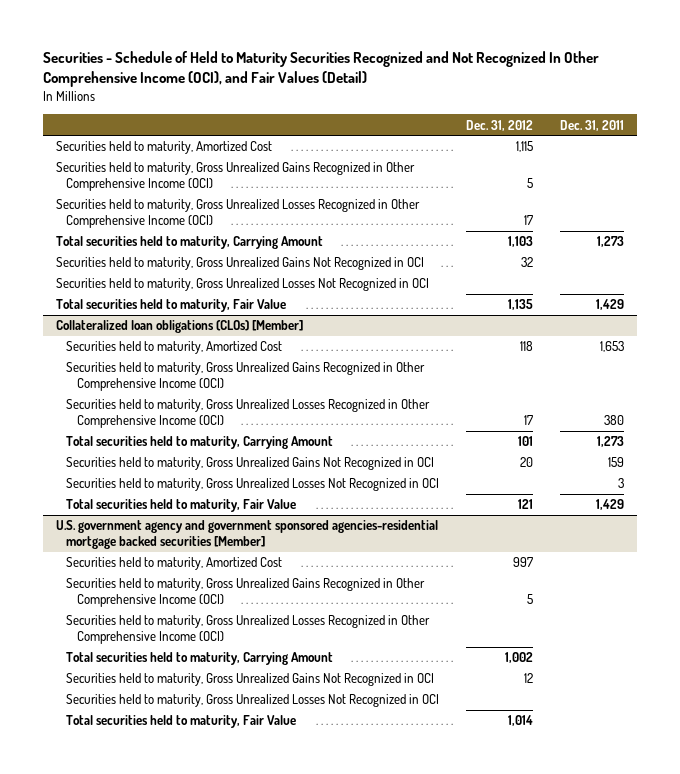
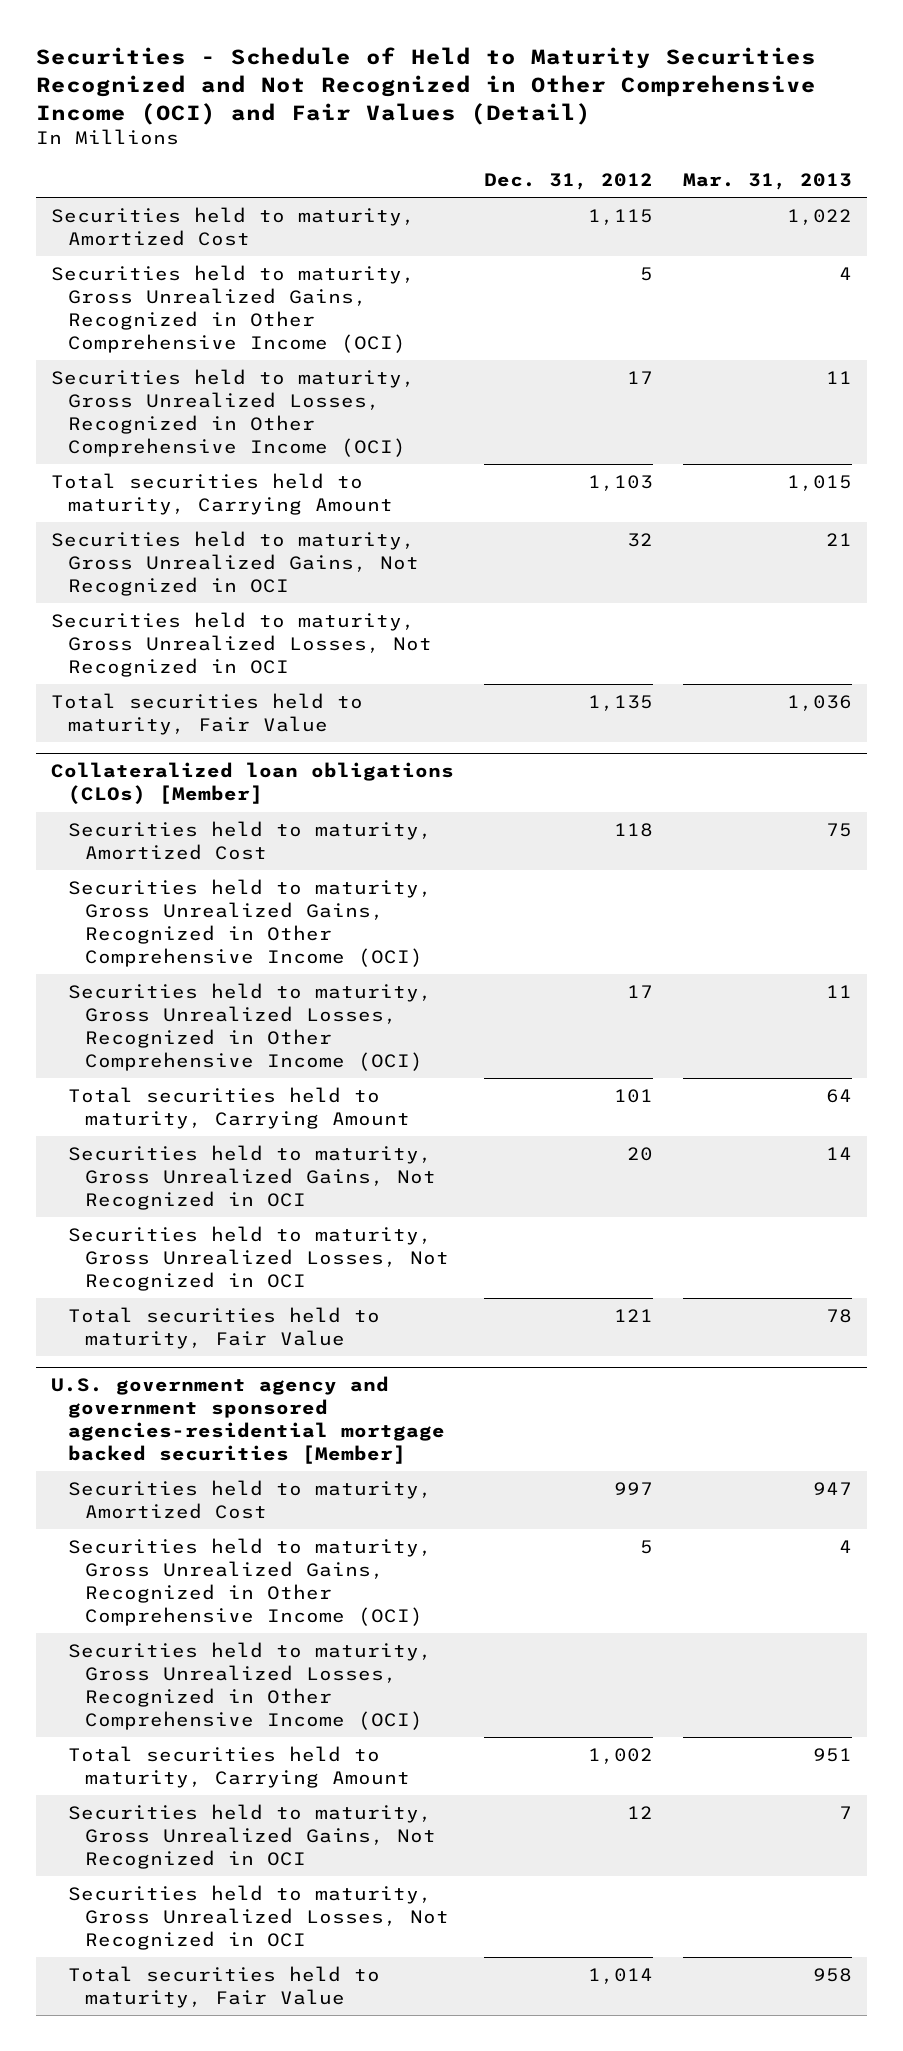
- Securities - Schedule of Held to Maturity Securities Recognized and Not Recognized In Other Comprehensive Income (OCI), and Fair Values (Detail)
+ Securities - Schedule of Held to Maturity Securities Recognized and Not Recognized in Other Comprehensive Income (OCI) and Fair Values (Detail)
- | Dec. 31, 2012 | Dec. 31, 2011
+ | Dec. 31, 2012 | Mar. 31, 2013
- Securities held to maturity, Gross Unrealized Gains Recognized in Other Comprehensive Income (OCI) | 5 |
- Securities held to maturity, Gross Unrealized Losses Recognized in Other Comprehensive Income (OCI) | 17 |
+ Securities held to maturity, Gross Unrealized Gains, Recognized in Other Comprehensive Income (OCI) | 5 | 4
+ Securities held to maturity, Gross Unrealized Losses, Recognized in Other Comprehensive Income (OCI) | 17 | 11
- Securities held to maturity, Gross Unrealized Gains Not Recognized in OCI | 32 |
- Securities held to maturity, Gross Unrealized Losses Not Recognized in OCI
+ Securities held to maturity, Gross Unrealized Gains, Not Recognized in OCI | 32 | 21
+ Securities held to maturity, Gross Unrealized Losses, Not Recognized in OCI
@ Collateralized loan obligations (CLOs) [Member]
- Securities held to maturity, Gross Unrealized Gains Recognized in Other Comprehensive Income (OCI)
- Securities held to maturity, Gross Unrealized Losses Recognized in Other Comprehensive Income (OCI) | 17 | 380
+ Securities held to maturity, Gross Unrealized Gains, Recognized in Other Comprehensive Income (OCI)
+ Securities held to maturity, Gross Unrealized Losses, Recognized in Other Comprehensive Income (OCI) | 17 | 11
- Securities held to maturity, Gross Unrealized Gains Not Recognized in OCI | 20 | 159
- Securities held to maturity, Gross Unrealized Losses Not Recognized in OCI | | 3
+ Securities held to maturity, Gross Unrealized Gains, Not Recognized in OCI | 20 | 14
+ Securities held to maturity, Gross Unrealized Losses, Not Recognized in OCI
@ U.S. government agency and government sponsored agencies-residential mortgage backed securities [Member]
- Securities held to maturity, Gross Unrealized Gains Recognized in Other Comprehensive Income (OCI) | 5 |
- Securities held to maturity, Gross Unrealized Losses Recognized in Other Comprehensive Income (OCI)
+ Securities held to maturity, Gross Unrealized Gains, Recognized in Other Comprehensive Income (OCI) | 5 | 4
+ Securities held to maturity, Gross Unrealized Losses, Recognized in Other Comprehensive Income (OCI)
- Securities held to maturity, Gross Unrealized Gains Not Recognized in OCI | 12 |
- Securities held to maturity, Gross Unrealized Losses Not Recognized in OCI
+ Securities held to maturity, Gross Unrealized Gains, Not Recognized in OCI | 12 | 7
+ Securities held to maturity, Gross Unrealized Losses, Not Recognized in OCI

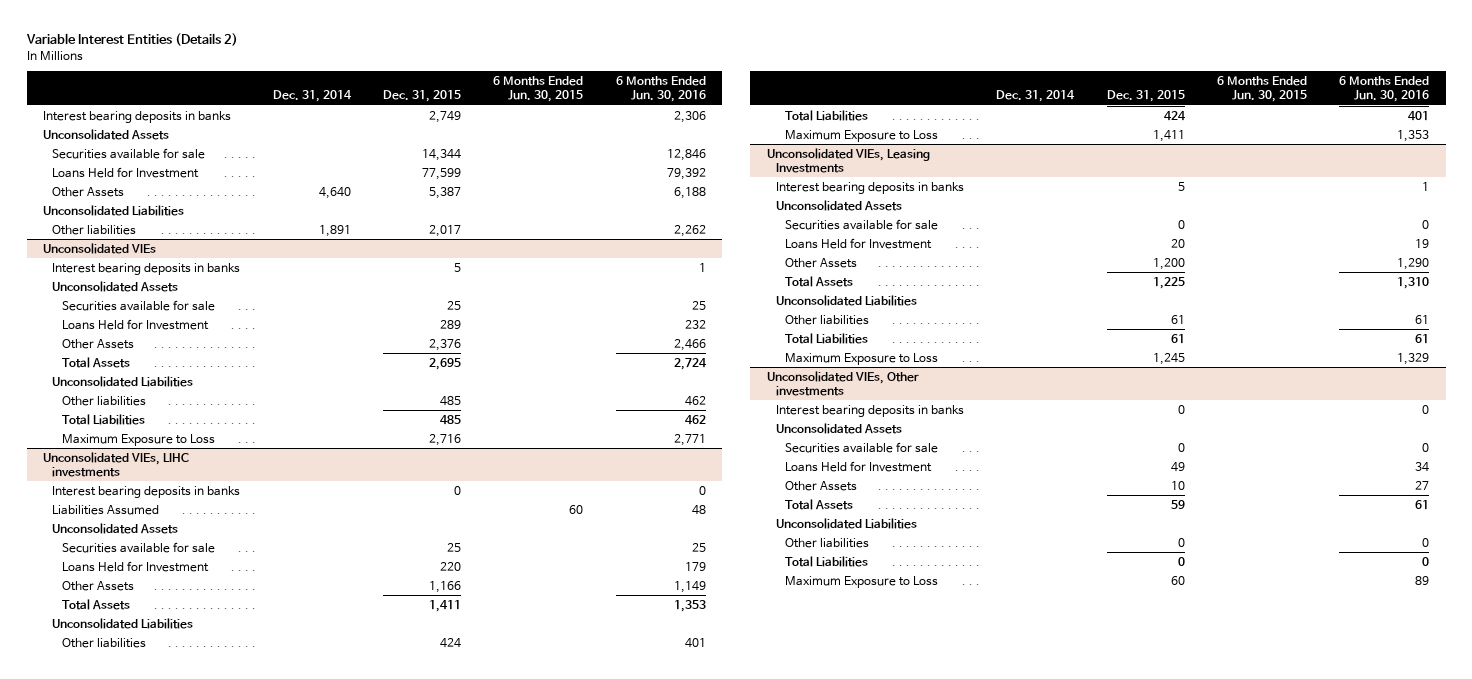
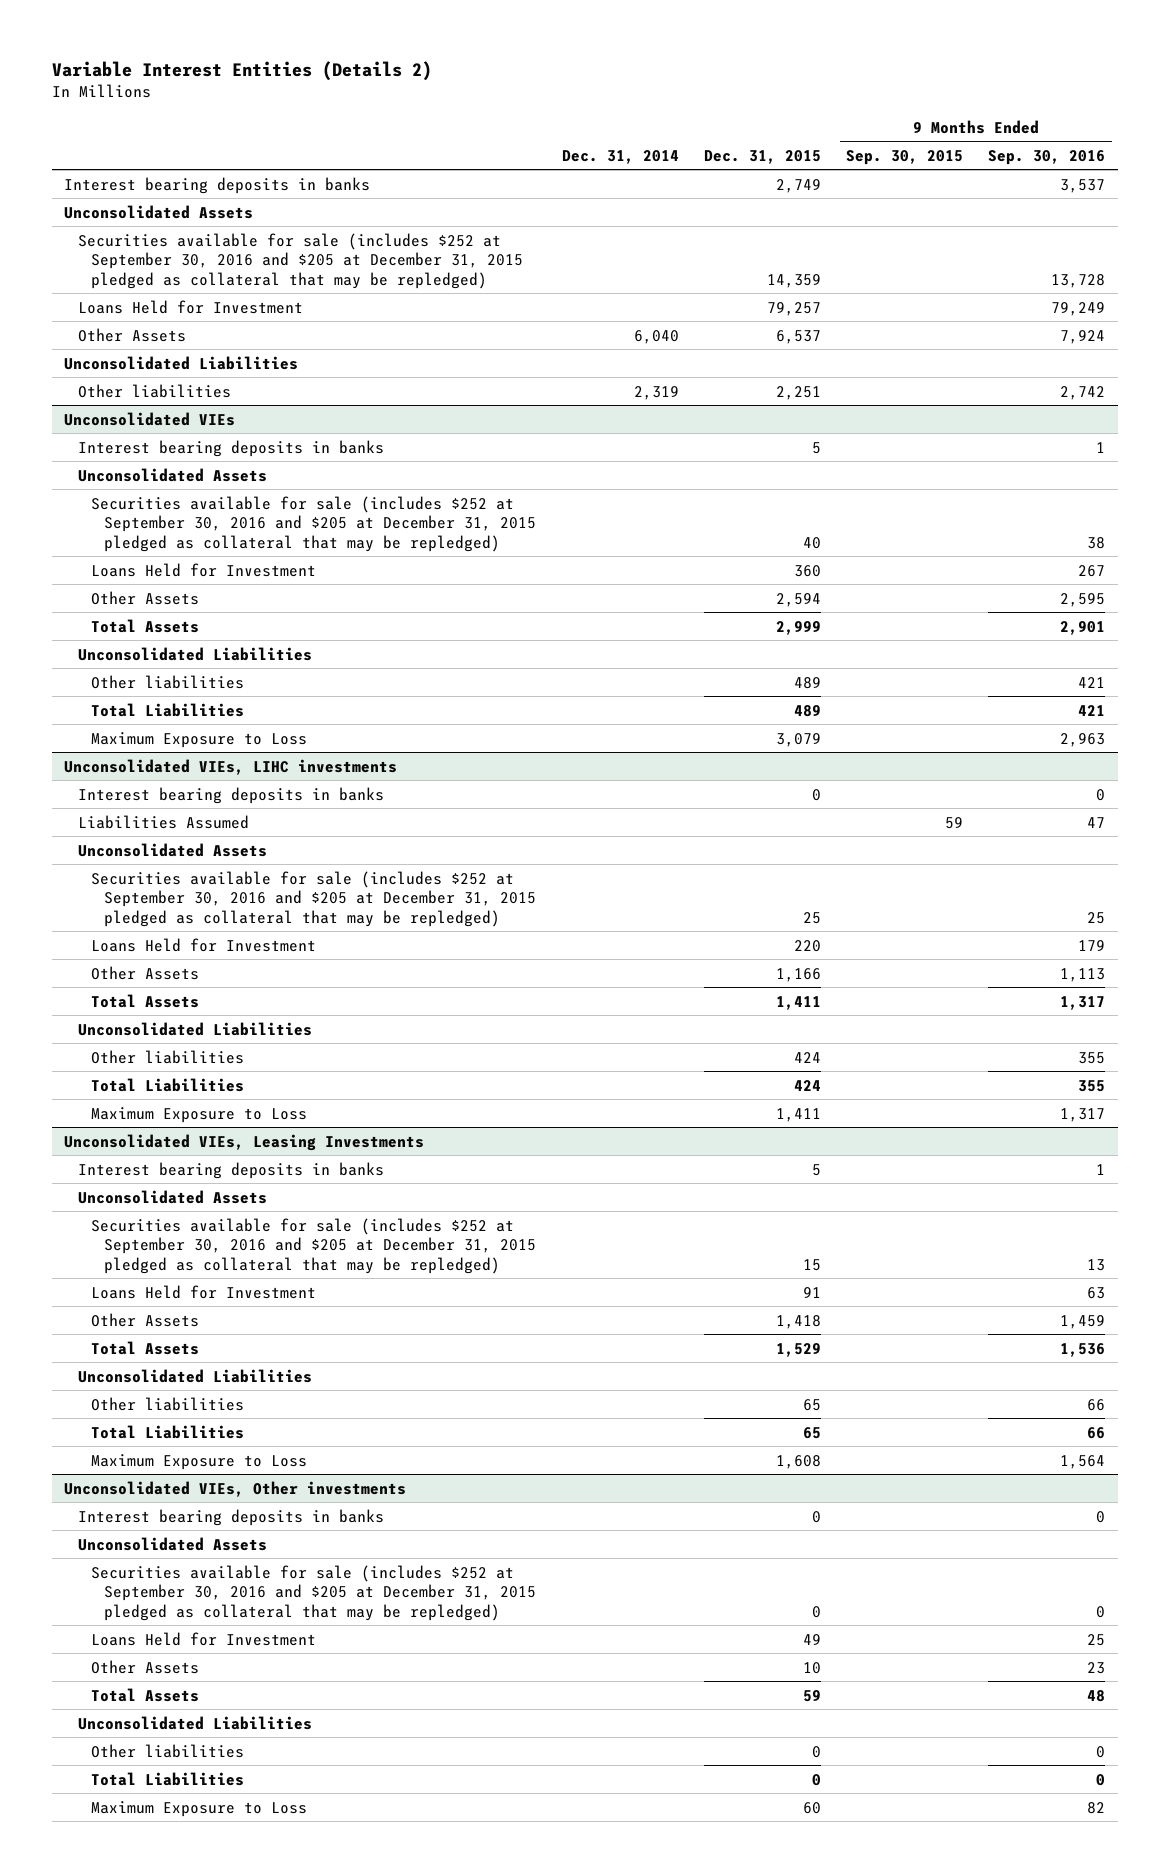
- | Dec. 31, 2014 | Dec. 31, 2015 | 6 Months Ended Jun. 30, 2015 | 6 Months Ended Jun. 30, 2016
+ | Dec. 31, 2014 | Dec. 31, 2015 | 9 Months Ended Sep. 30, 2015 | 9 Months Ended Sep. 30, 2016
- Securities available for sale | | 14,344 | | 12,846
- Loans Held for Investment | | 77,599 | | 79,392
- Other Assets | 4,640 | 5,387 | | 6,188
+ Securities available for sale (includes $252 at September 30, 2016 and $205 at December 31, 2015 pledged as collateral that may be repledged) | | 14,359 | | 13,728
+ Loans Held for Investment | | 79,257 | | 79,249
+ Other Assets | 6,040 | 6,537 | | 7,924
- Other liabilities | 1,891 | 2,017 | | 2,262
+ Other liabilities | 2,319 | 2,251 | | 2,742
@ Unconsolidated VIEs
- Securities available for sale | | 25 | | 25
- Loans Held for Investment | | 289 | | 232
- Other Assets | | 2,376 | | 2,466
- Total Assets | | 2,695 | | 2,724
+ Securities available for sale (includes $252 at September 30, 2016 and $205 at December 31, 2015 pledged as collateral that may be repledged) | | 40 | | 38
+ Loans Held for Investment | | 360 | | 267
+ Other Assets | | 2,594 | | 2,595
+ Total Assets | | 2,999 | | 2,901
- Other liabilities | | 485 | | 462
- Total Liabilities | | 485 | | 462
- Maximum Exposure to Loss | | 2,716 | | 2,771
+ Other liabilities | | 489 | | 421
+ Total Liabilities | | 489 | | 421
+ Maximum Exposure to Loss | | 3,079 | | 2,963
@ Unconsolidated VIEs, LIHC investments
- Securities available for sale | | 25 | | 25
+ Securities available for sale (includes $252 at September 30, 2016 and $205 at December 31, 2015 pledged as collateral that may be repledged) | | 25 | | 25
@ Unconsolidated VIEs, Leasing Investments
- Securities available for sale | | 0 | | 0
- Loans Held for Investment | | 20 | | 19
- Other Assets | | 1,200 | | 1,290
- Total Assets | | 1,225 | | 1,310
+ Securities available for sale (includes $252 at September 30, 2016 and $205 at December 31, 2015 pledged as collateral that may be repledged) | | 15 | | 13
+ Loans Held for Investment | | 91 | | 63
+ Other Assets | | 1,418 | | 1,459
+ Total Assets | | 1,529 | | 1,536
- Other liabilities | | 61 | | 61
- Total Liabilities | | 61 | | 61
- Maximum Exposure to Loss | | 1,245 | | 1,329
+ Other liabilities | | 65 | | 66
+ Total Liabilities | | 65 | | 66
+ Maximum Exposure to Loss | | 1,608 | | 1,564
@ Unconsolidated VIEs, Other investments
- Securities available for sale | | 0 | | 0
+ Securities available for sale (includes $252 at September 30, 2016 and $205 at December 31, 2015 pledged as collateral that may be repledged) | | 0 | | 0

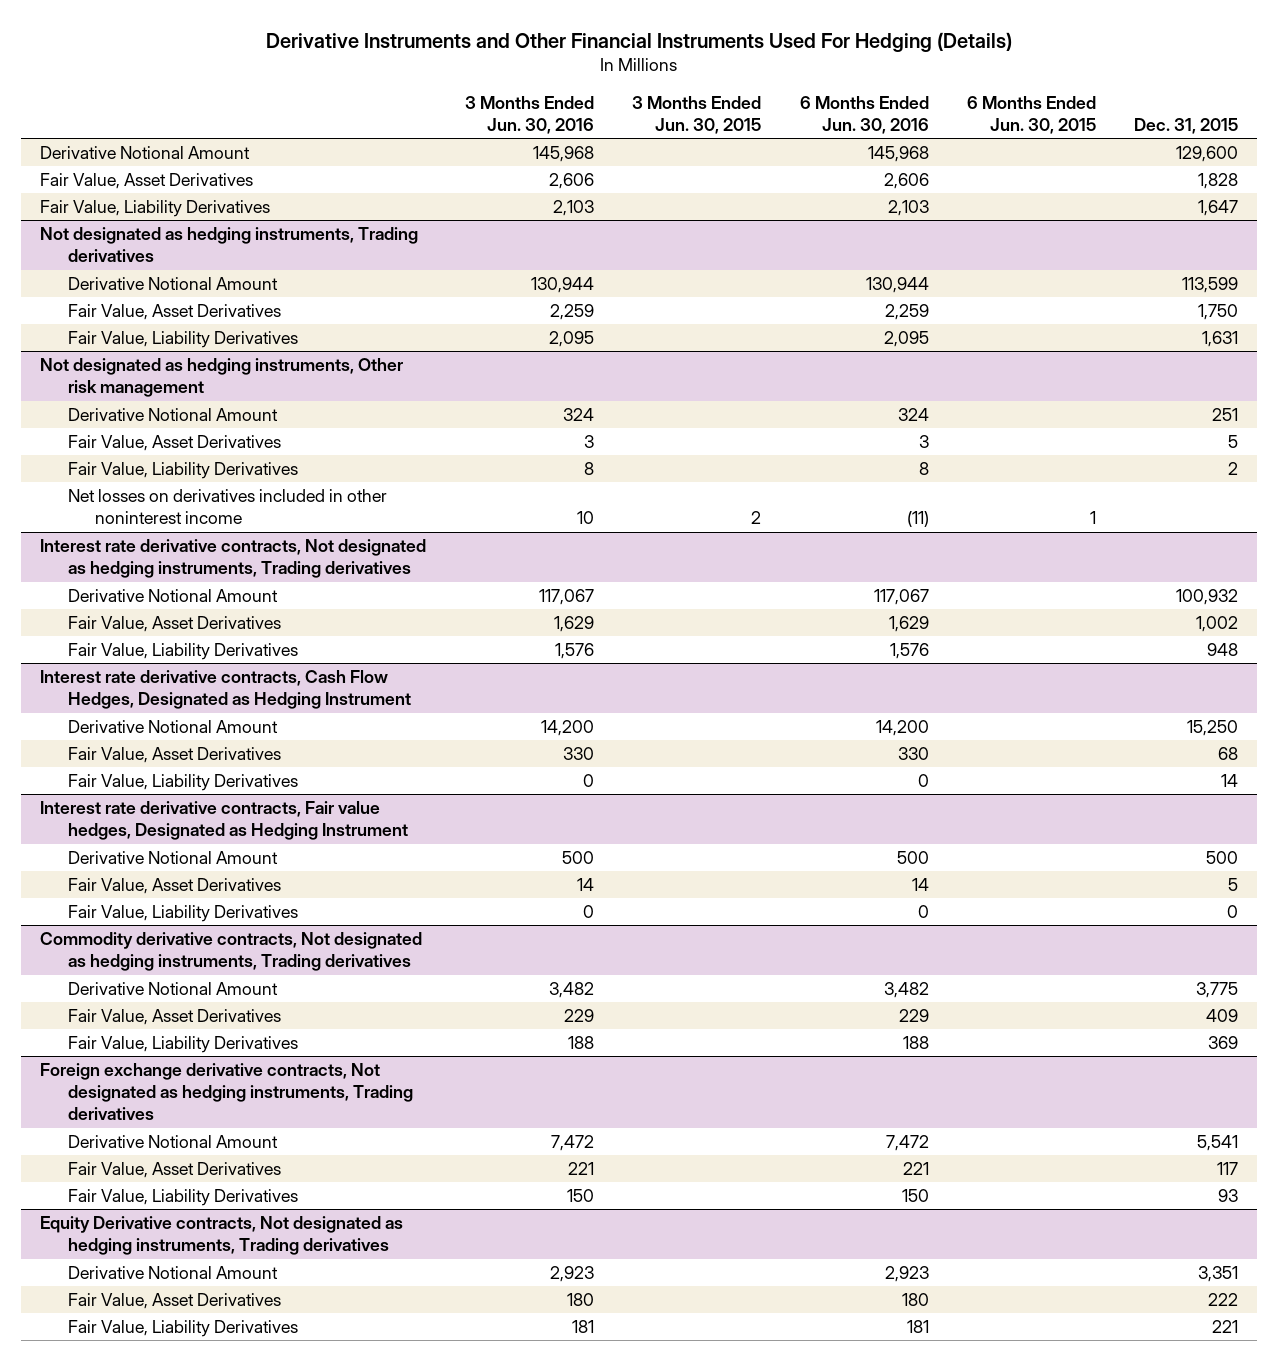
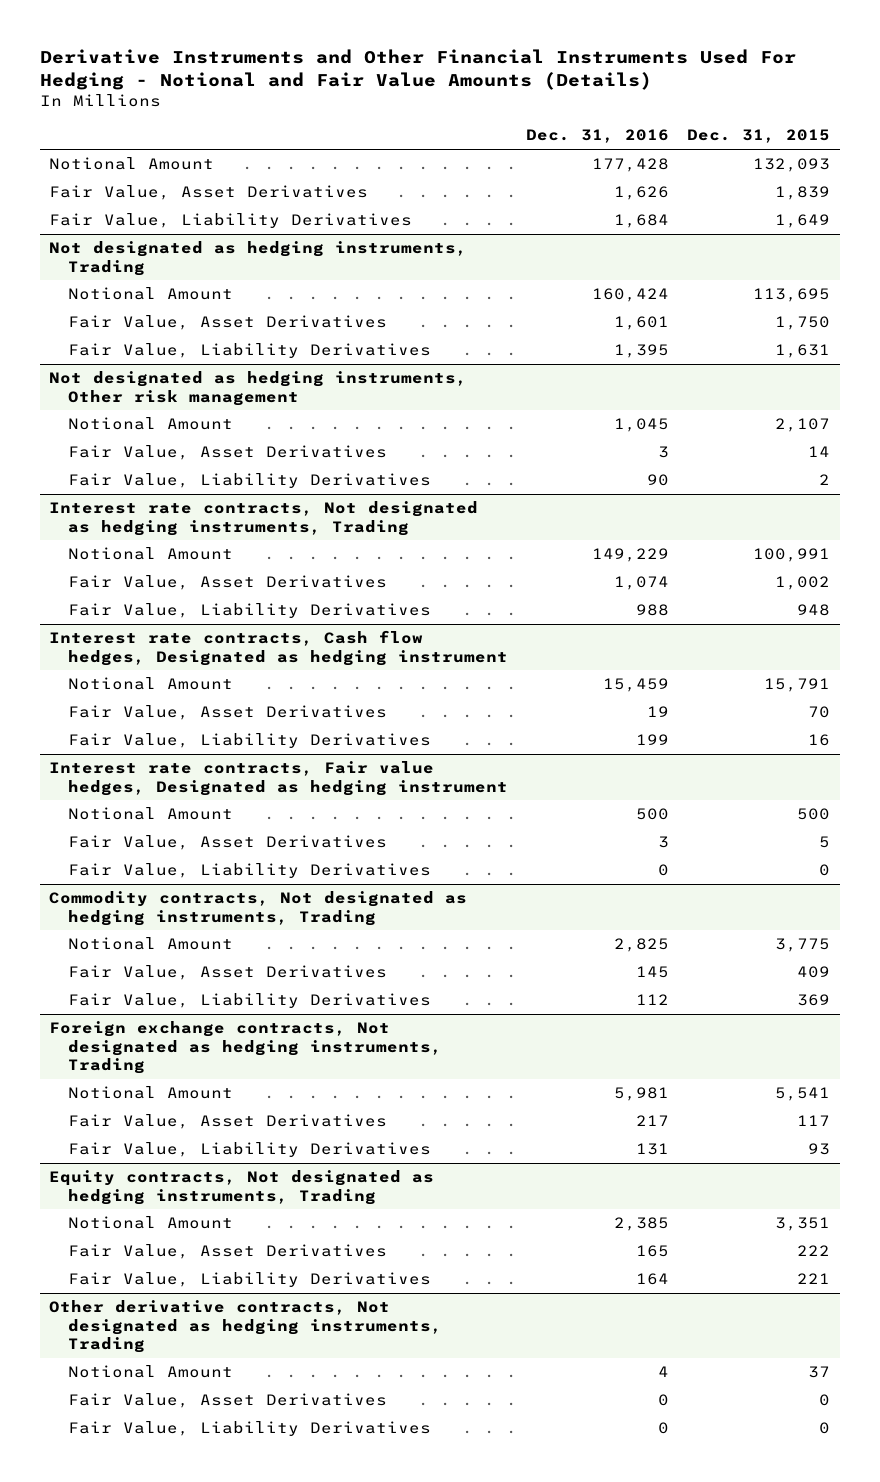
- Derivative Instruments and Other Financial Instruments Used For Hedging (Details)
+ Derivative Instruments and Other Financial Instruments Used For Hedging - Notional and Fair Value Amounts (Details)
- | 3 Months Ended Jun. 30, 2016 | 3 Months Ended Jun. 30, 2015 | 6 Months Ended Jun. 30, 2016 | 6 Months Ended Jun. 30, 2015 | Dec. 31, 2015
+ | Dec. 31, 2016 | Dec. 31, 2015
- Derivative Notional Amount | 145,968 | | 145,968 | | 129,600
- Fair Value, Asset Derivatives | 2,606 | | 2,606 | | 1,828
- Fair Value, Liability Derivatives | 2,103 | | 2,103 | | 1,647
- Not designated as hedging instruments, Trading derivatives
- Derivative Notional Amount | 130,944 | | 130,944 | | 113,599
+ Notional Amount | 177,428 | 132,093
+ Fair Value, Asset Derivatives | 1,626 | 1,839
+ Fair Value, Liability Derivatives | 1,684 | 1,649
+ Not designated as hedging instruments, Trading
+ Notional Amount | 160,424 | 113,695
@ Not designated as hedging instruments, Other risk management
- Derivative Notional Amount | 324 | | 324 | | 251
- Fair Value, Asset Derivatives | 3 | | 3 | | 5
+ Notional Amount | 1,045 | 2,107
+ Fair Value, Asset Derivatives | 3 | 14
- Net losses on derivatives included in other noninterest income | 10 | 2 | (11) | 1 |
- Interest rate derivative contracts, Not designated as hedging instruments, Trading derivatives
- Derivative Notional Amount | 117,067 | | 117,067 | | 100,932
+ Interest rate contracts, Not designated as hedging instruments, Trading
+ Notional Amount | 149,229 | 100,991
- Interest rate derivative contracts, Cash Flow Hedges, Designated as Hedging Instrument
- Derivative Notional Amount | 14,200 | | 14,200 | | 15,250
- Fair Value, Asset Derivatives | 330 | | 330 | | 68
- Fair Value, Liability Derivatives | 0 | | 0 | | 14
- Interest rate derivative contracts, Fair value hedges, Designated as Hedging Instrument
- Derivative Notional Amount | 500 | | 500 | | 500
+ Interest rate contracts, Cash flow hedges, Designated as hedging instrument
+ Notional Amount | 15,459 | 15,791
+ Fair Value, Asset Derivatives | 19 | 70
+ Fair Value, Liability Derivatives | 199 | 16
+ Interest rate contracts, Fair value hedges, Designated as hedging instrument
+ Notional Amount | 500 | 500
- Commodity derivative contracts, Not designated as hedging instruments, Trading derivatives
- Derivative Notional Amount | 3,482 | | 3,482 | | 3,775
+ Commodity contracts, Not designated as hedging instruments, Trading
+ Notional Amount | 2,825 | 3,775
- Foreign exchange derivative contracts, Not designated as hedging instruments, Trading derivatives
- Derivative Notional Amount | 7,472 | | 7,472 | | 5,541
+ Foreign exchange contracts, Not designated as hedging instruments, Trading
+ Notional Amount | 5,981 | 5,541
- Equity Derivative contracts, Not designated as hedging instruments, Trading derivatives
- Derivative Notional Amount | 2,923 | | 2,923 | | 3,351
+ Equity contracts, Not designated as hedging instruments, Trading
+ Notional Amount | 2,385 | 3,351
+ Other derivative contracts, Not designated as hedging instruments, Trading
+ Notional Amount | 4 | 37
+ Fair Value, Asset Derivatives | 0 | 0
+ Fair Value, Liability Derivatives | 0 | 0

